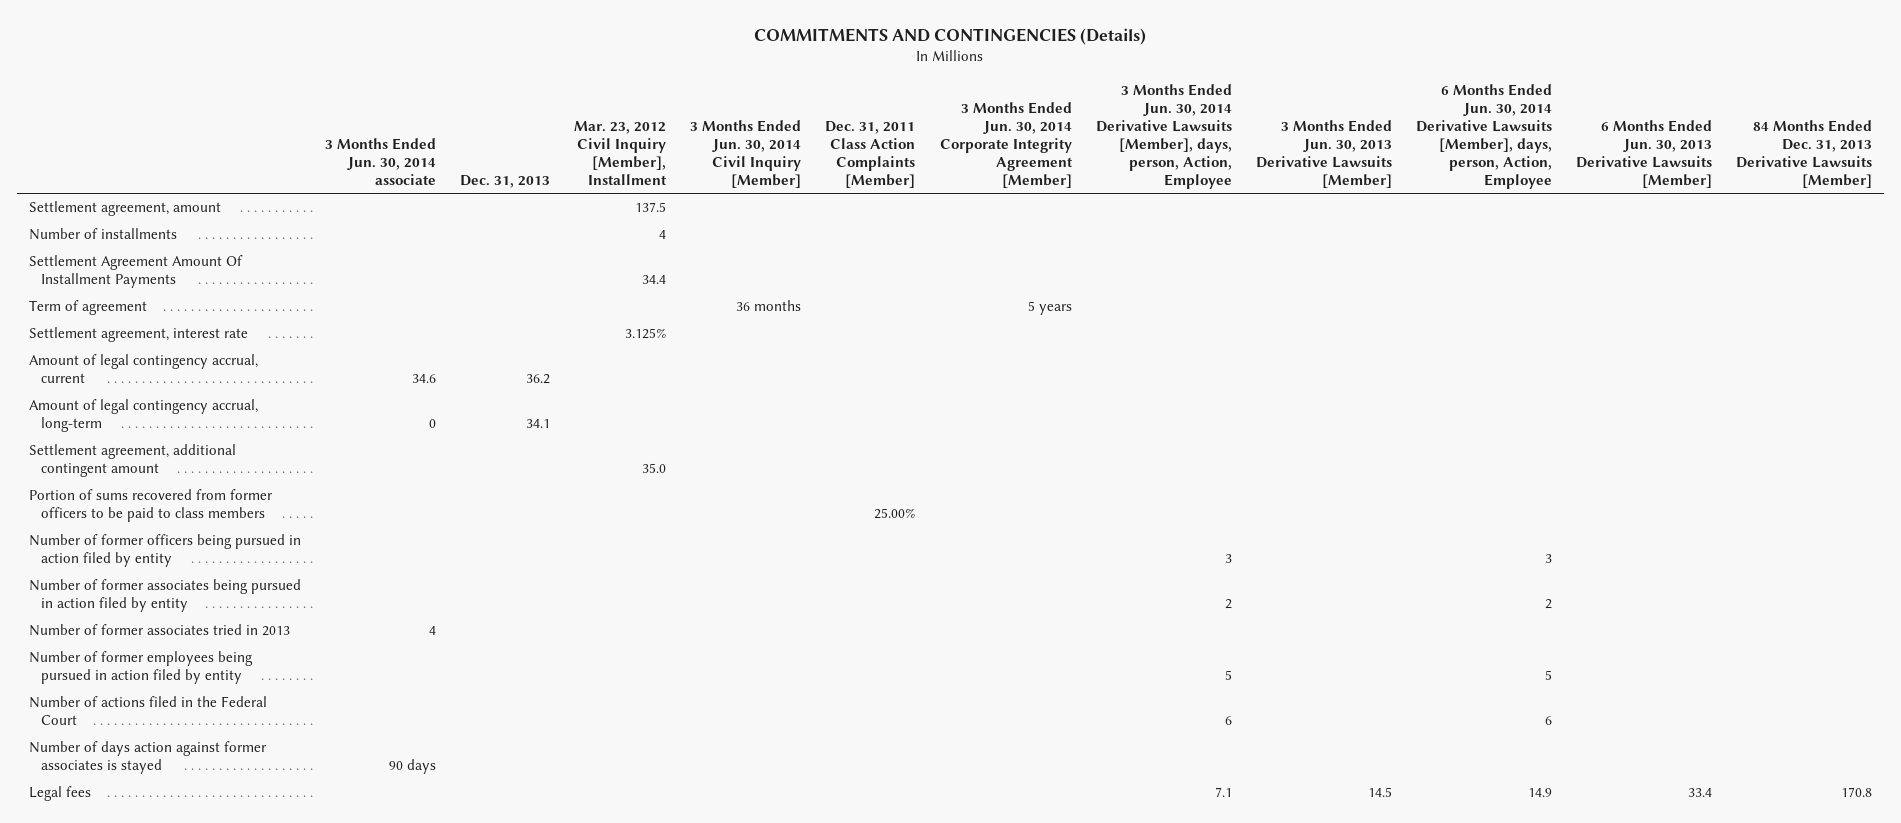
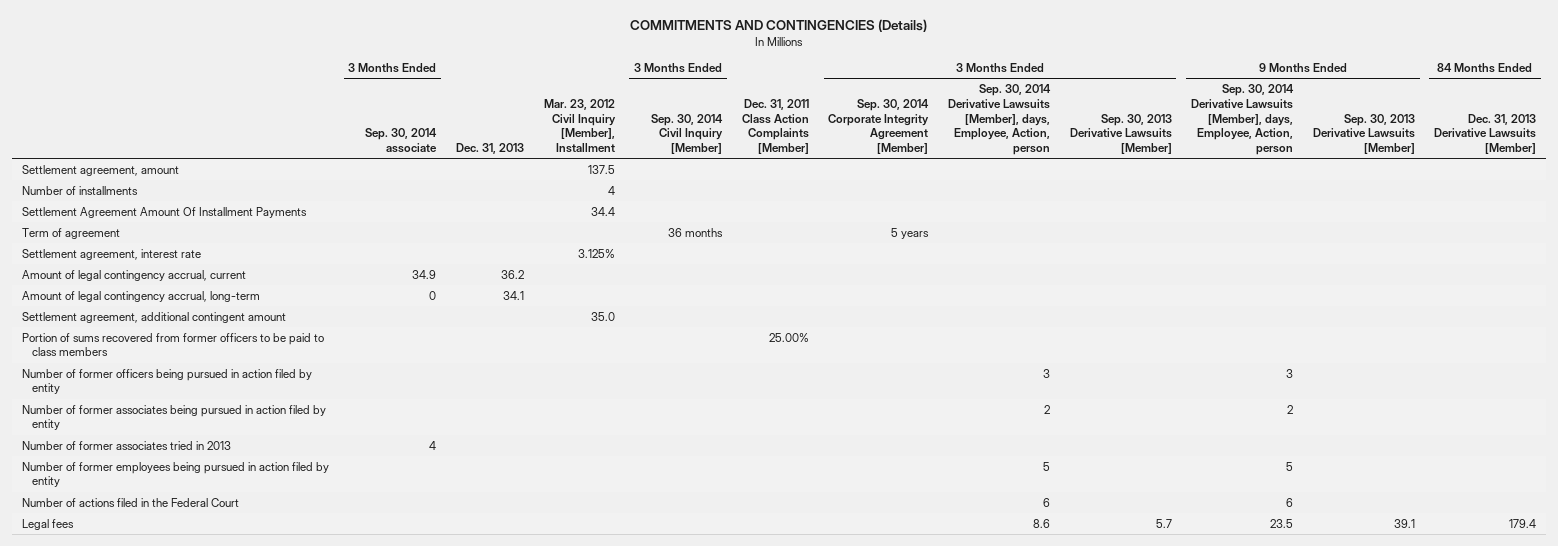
- | 3 Months Ended Jun. 30, 2014 associate | Dec. 31, 2013 | Mar. 23, 2012 Civil Inquiry [Member], Installment | 3 Months Ended Jun. 30, 2014 Civil Inquiry [Member] | Dec. 31, 2011 Class Action Complaints [Member] | 3 Months Ended Jun. 30, 2014 Corporate Integrity Agreement [Member] | 3 Months Ended Jun. 30, 2014 Derivative Lawsuits [Member], days, person, Action, Employee | 3 Months Ended Jun. 30, 2013 Derivative Lawsuits [Member] | 6 Months Ended Jun. 30, 2014 Derivative Lawsuits [Member], days, person, Action, Employee | 6 Months Ended Jun. 30, 2013 Derivative Lawsuits [Member] | 84 Months Ended Dec. 31, 2013 Derivative Lawsuits [Member]
+ | 3 Months Ended Sep. 30, 2014 associate | Dec. 31, 2013 | Mar. 23, 2012 Civil Inquiry [Member], Installment | 3 Months Ended Sep. 30, 2014 Civil Inquiry [Member] | Dec. 31, 2011 Class Action Complaints [Member] | 3 Months Ended Sep. 30, 2014 Corporate Integrity Agreement [Member] | 3 Months Ended Sep. 30, 2014 Derivative Lawsuits [Member], days, Employee, Action, person | 3 Months Ended Sep. 30, 2013 Derivative Lawsuits [Member] | 9 Months Ended Sep. 30, 2014 Derivative Lawsuits [Member], days, Employee, Action, person | 9 Months Ended Sep. 30, 2013 Derivative Lawsuits [Member] | 84 Months Ended Dec. 31, 2013 Derivative Lawsuits [Member]
- Number of days action against former associates is stayed | 90 days | | | | | | | | | |
- Legal fees | | | | | | | 7.1 | 14.5 | 14.9 | 33.4 | 170.8
+ Legal fees | | | | | | | 8.6 | 5.7 | 23.5 | 39.1 | 179.4

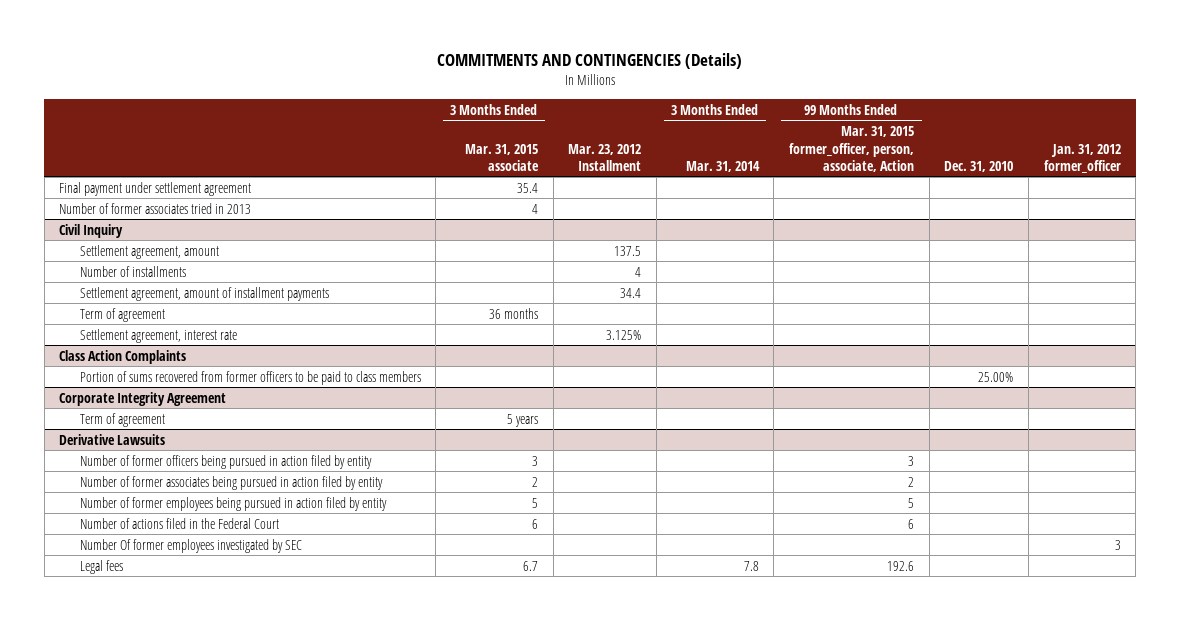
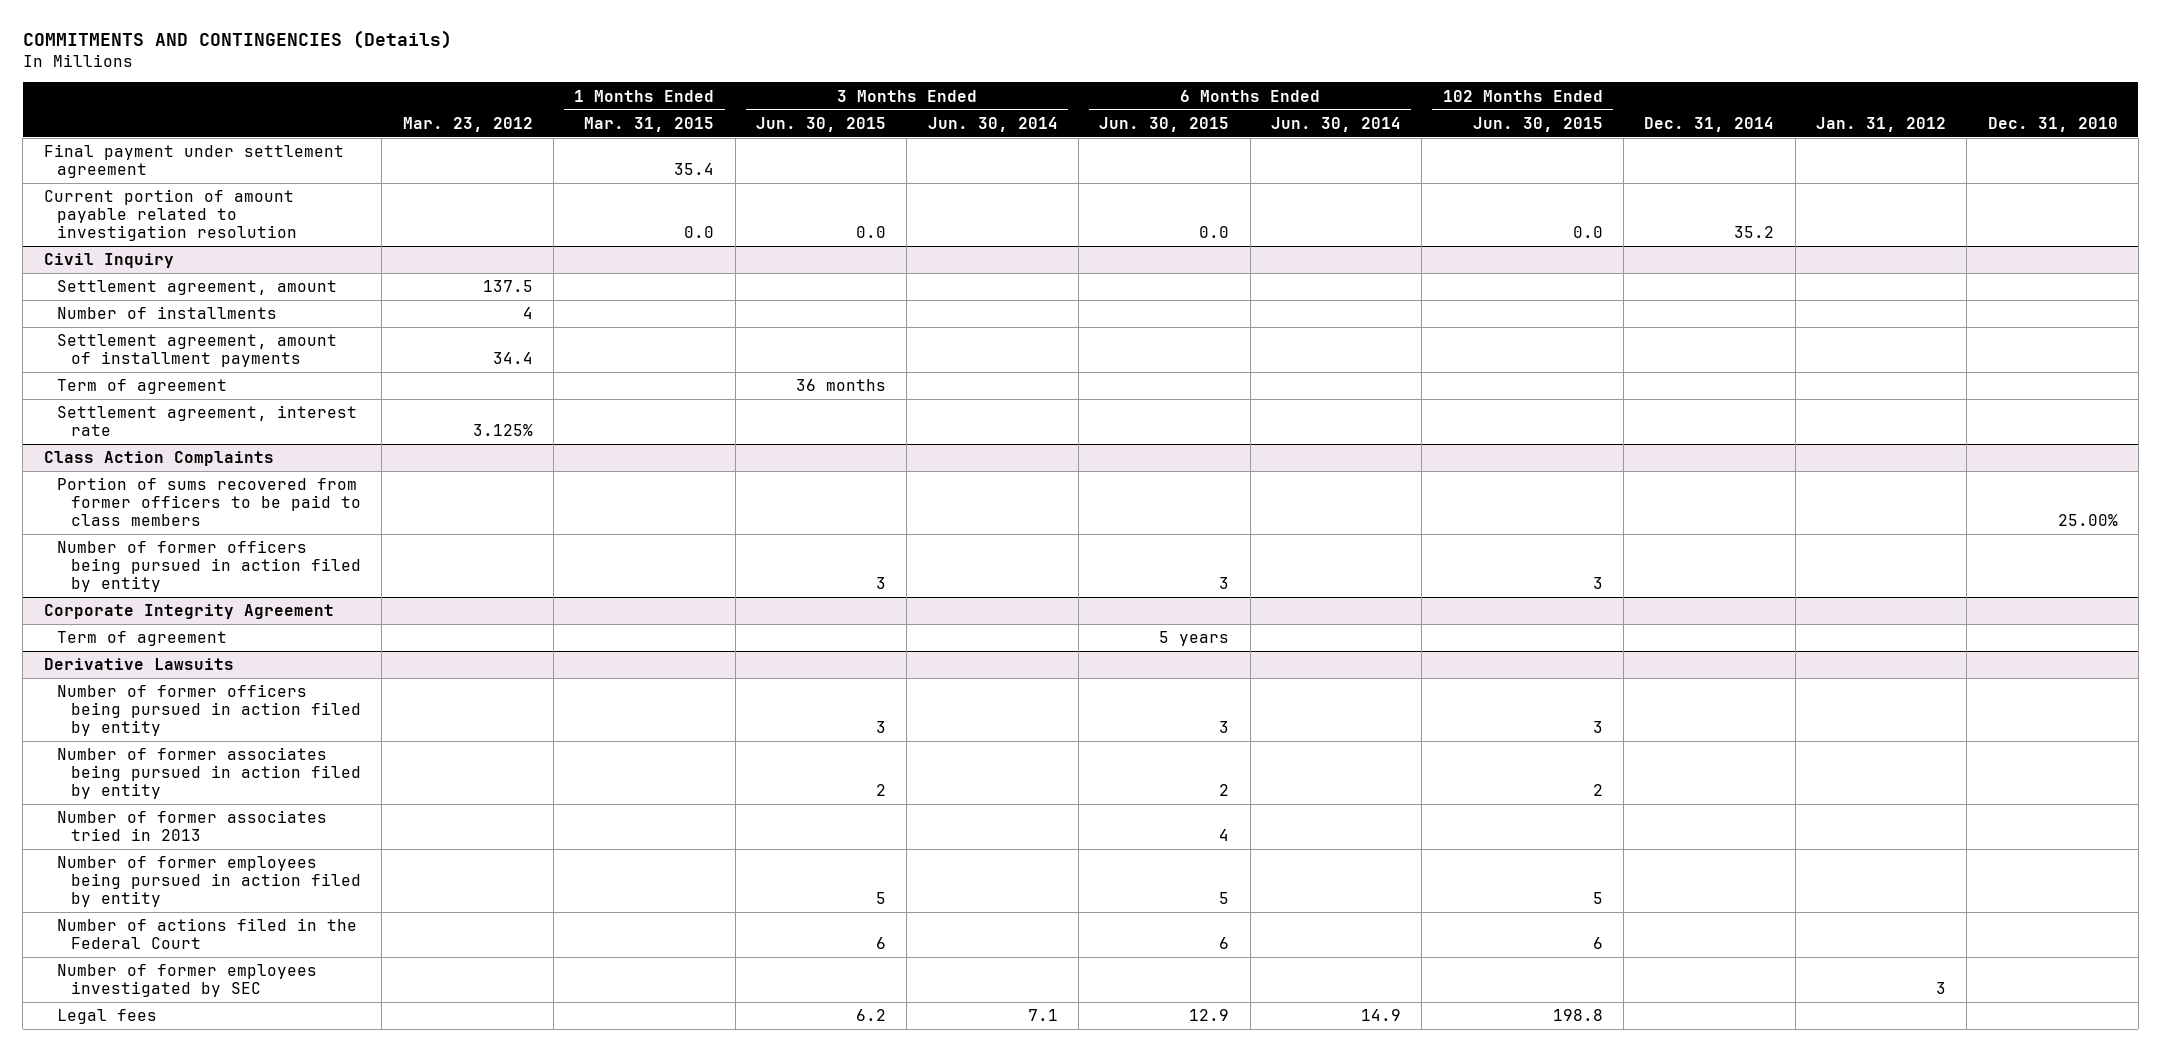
- | 3 Months Ended Mar. 31, 2015 associate | Mar. 23, 2012 Installment | 3 Months Ended Mar. 31, 2014 | 99 Months Ended Mar. 31, 2015 former_officer, person, associate, Action | Dec. 31, 2010 | Jan. 31, 2012 former_officer
+ | Mar. 23, 2012 | 1 Months Ended Mar. 31, 2015 | 3 Months Ended Jun. 30, 2015 | 3 Months Ended Jun. 30, 2014 | 6 Months Ended Jun. 30, 2015 | 6 Months Ended Jun. 30, 2014 | 102 Months Ended Jun. 30, 2015 | Dec. 31, 2014 | Jan. 31, 2012 | Dec. 31, 2010
- Number of former associates tried in 2013 | 4 | | | | |
+ Current portion of amount payable related to investigation resolution | | 0.0 | 0.0 | | 0.0 | | 0.0 | 35.2 | |
@ Class Action Complaints
+ Number of former officers being pursued in action filed by entity | | | 3 | | 3 | | 3 | | |
@ Derivative Lawsuits
+ Number of former associates tried in 2013 | | | | | 4 | | | | |
- Number Of former employees investigated by SEC | | | | | | 3
+ Number of former employees investigated by SEC | | | | | | | | | 3 |

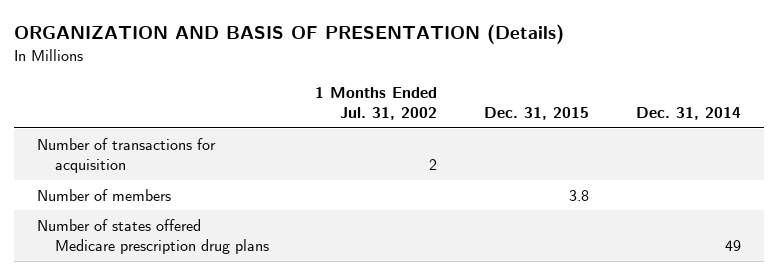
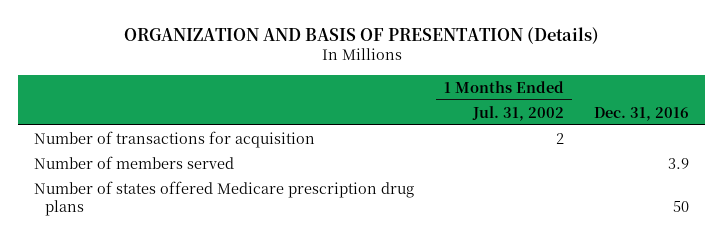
- | 1 Months Ended Jul. 31, 2002 | Dec. 31, 2015 | Dec. 31, 2014
+ | 1 Months Ended Jul. 31, 2002 | Dec. 31, 2016
- Number of members | | 3.8 |
+ Number of members served | | 3.9

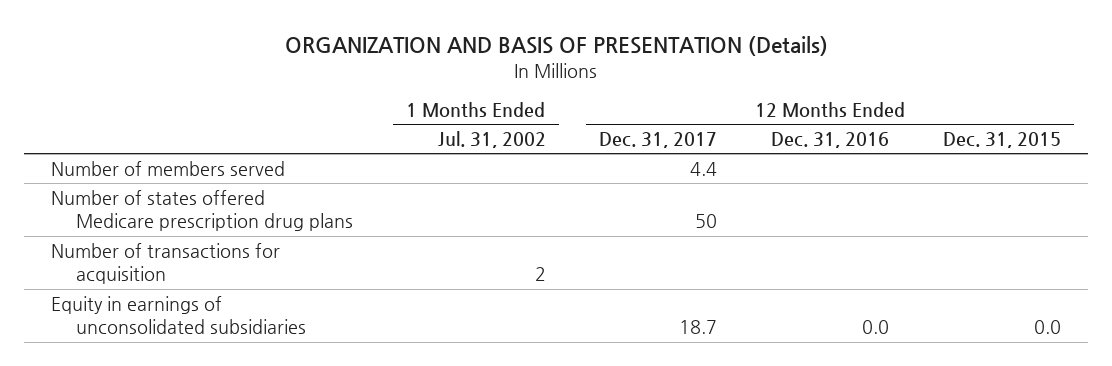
- | 1 Months Ended Jul. 31, 2002 | Dec. 31, 2016
+ | 1 Months Ended Jul. 31, 2002 | 12 Months Ended Dec. 31, 2017 | 12 Months Ended Dec. 31, 2016 | 12 Months Ended Dec. 31, 2015
moved down: Number of transactions for acquisition | 2 | | |
+ Equity in earnings of unconsolidated subsidiaries | | 18.7 | 0.0 | 0.0

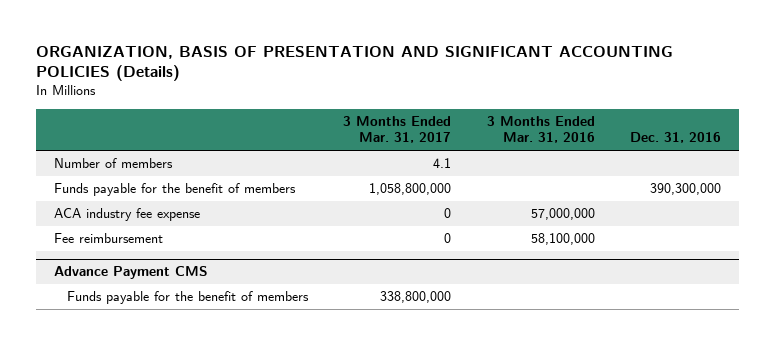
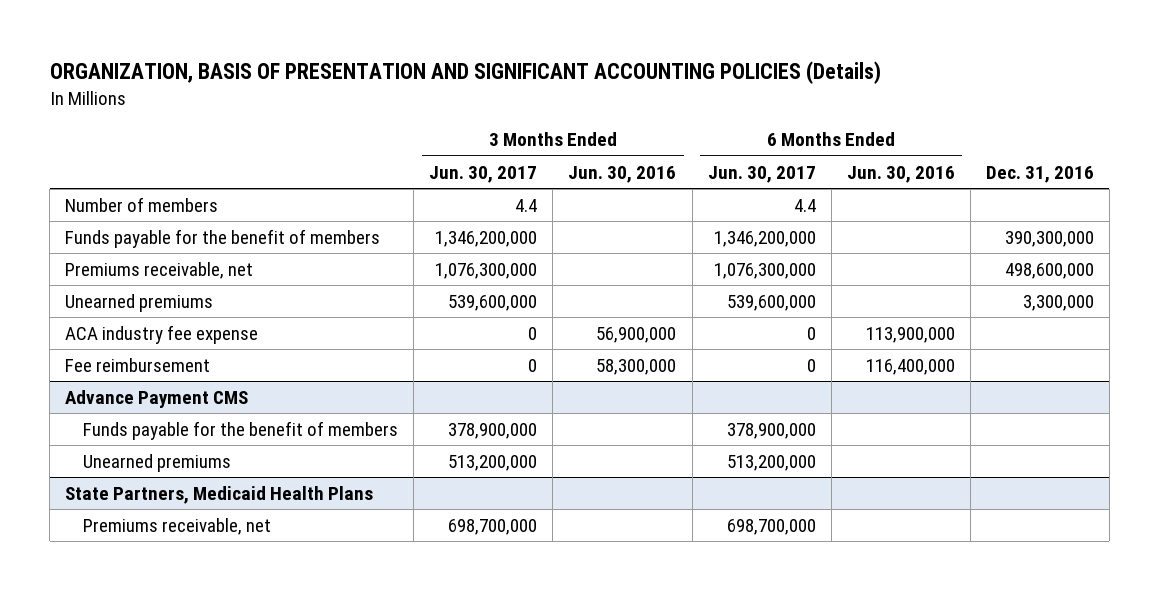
- | 3 Months Ended Mar. 31, 2017 | 3 Months Ended Mar. 31, 2016 | Dec. 31, 2016
+ | 3 Months Ended Jun. 30, 2017 | 3 Months Ended Jun. 30, 2016 | 6 Months Ended Jun. 30, 2017 | 6 Months Ended Jun. 30, 2016 | Dec. 31, 2016
+ Premiums receivable, net | 1,076,300,000 | | 1,076,300,000 | | 498,600,000
+ Unearned premiums | 539,600,000 | | 539,600,000 | | 3,300,000
@ Advance Payment CMS
+ Unearned premiums | 513,200,000 | | 513,200,000 | |
+ State Partners, Medicaid Health Plans
+ Premiums receivable, net | 698,700,000 | | 698,700,000 | |

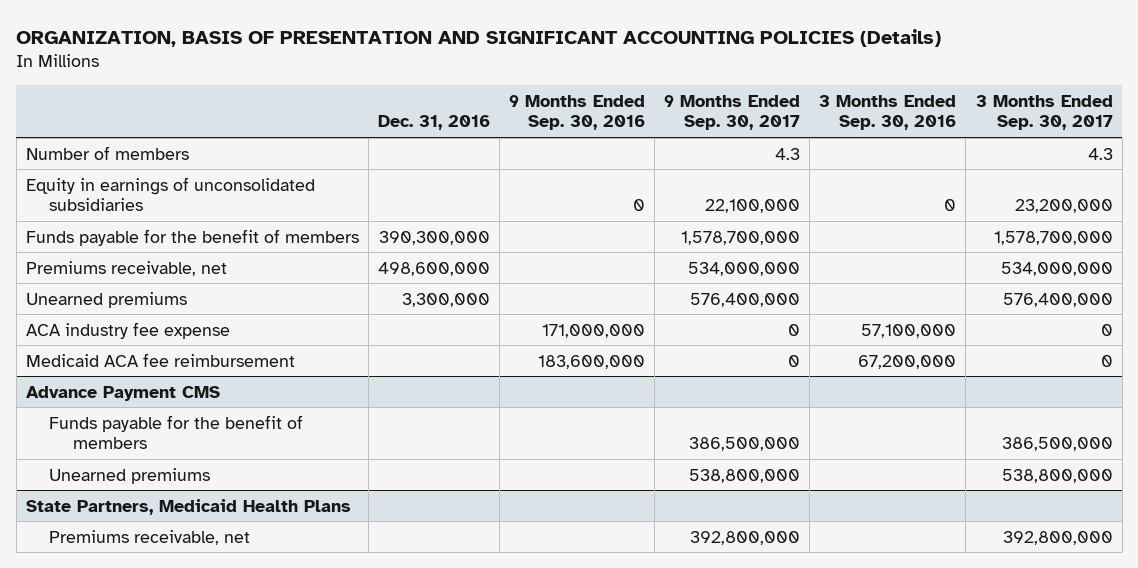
- | 3 Months Ended Jun. 30, 2017 | 3 Months Ended Jun. 30, 2016 | 6 Months Ended Jun. 30, 2017 | 6 Months Ended Jun. 30, 2016 | Dec. 31, 2016
+ | Dec. 31, 2016 | 9 Months Ended Sep. 30, 2016 | 9 Months Ended Sep. 30, 2017 | 3 Months Ended Sep. 30, 2016 | 3 Months Ended Sep. 30, 2017
+ Equity in earnings of unconsolidated subsidiaries | | 0 | 22,100,000 | 0 | 23,200,000
- Fee reimbursement | 0 | 58,300,000 | 0 | 116,400,000 |
+ Medicaid ACA fee reimbursement | | 183,600,000 | 0 | 67,200,000 | 0

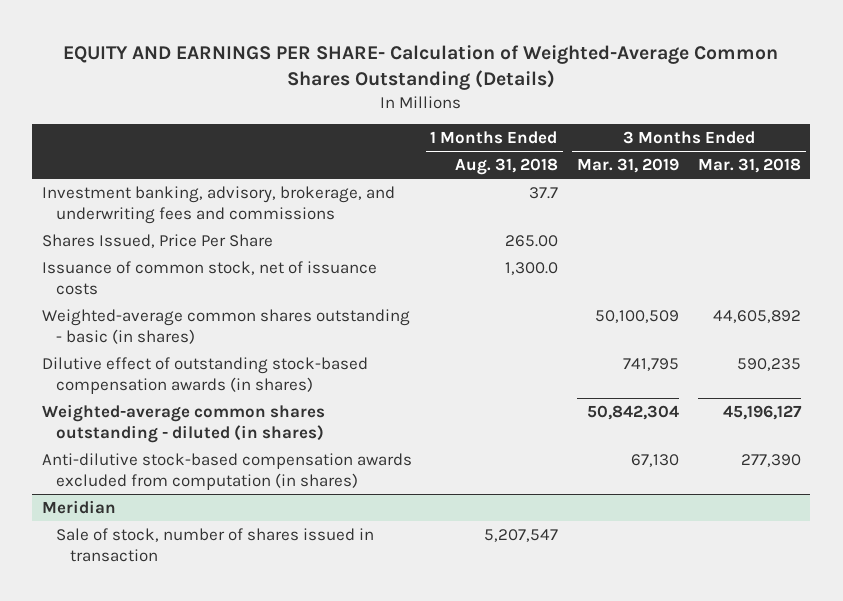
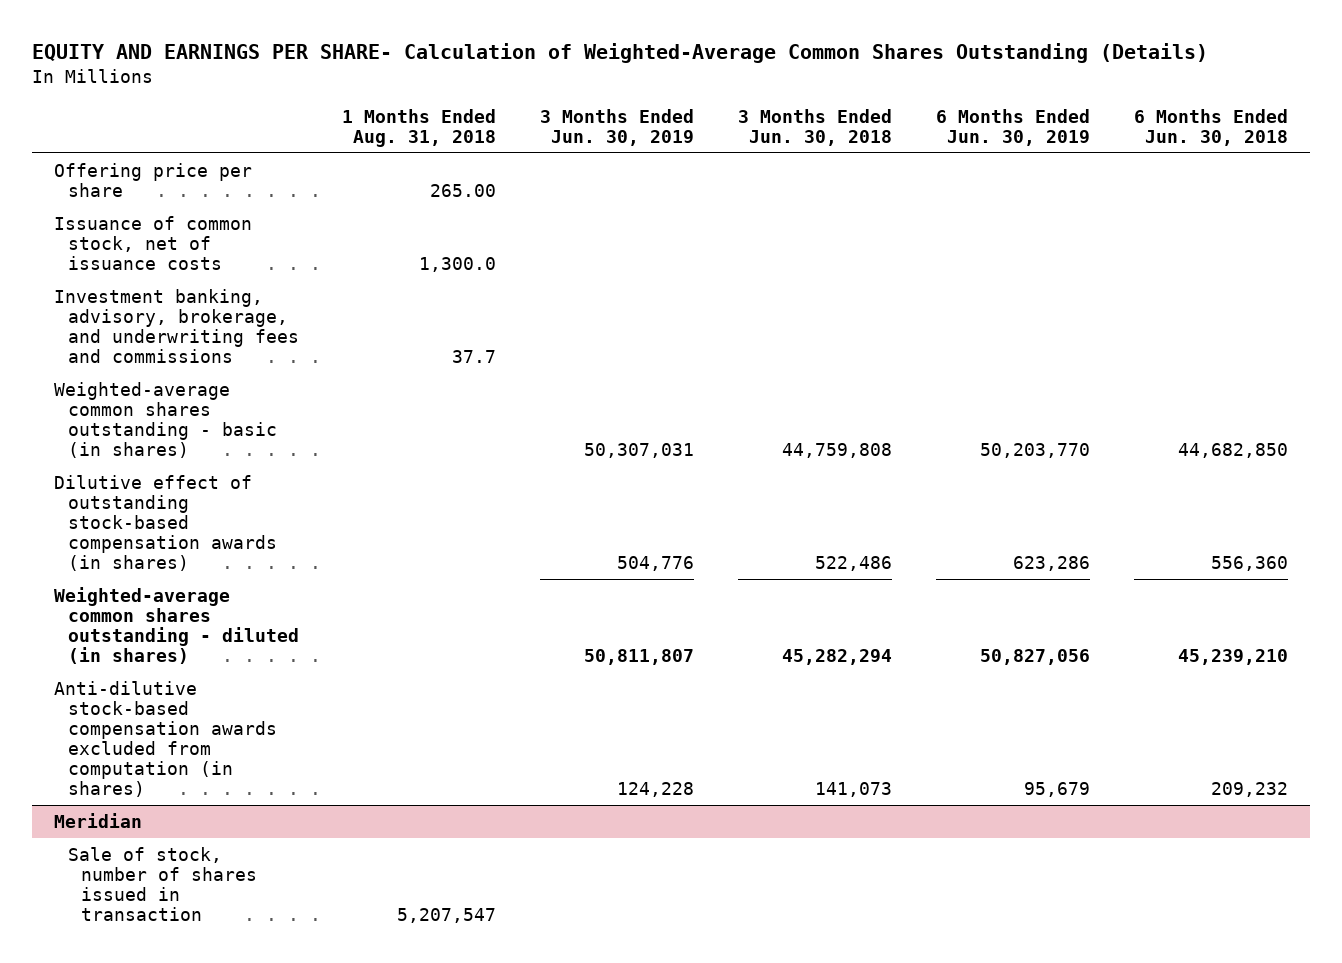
- | 1 Months Ended Aug. 31, 2018 | 3 Months Ended Mar. 31, 2019 | 3 Months Ended Mar. 31, 2018
+ | 1 Months Ended Aug. 31, 2018 | 3 Months Ended Jun. 30, 2019 | 3 Months Ended Jun. 30, 2018 | 6 Months Ended Jun. 30, 2019 | 6 Months Ended Jun. 30, 2018
- Shares Issued, Price Per Share | 265.00 | |
+ Offering price per share | 265.00 | | | |
moved down: Investment banking, advisory, brokerage, and underwriting fees and commissions | 37.7 | | | |

